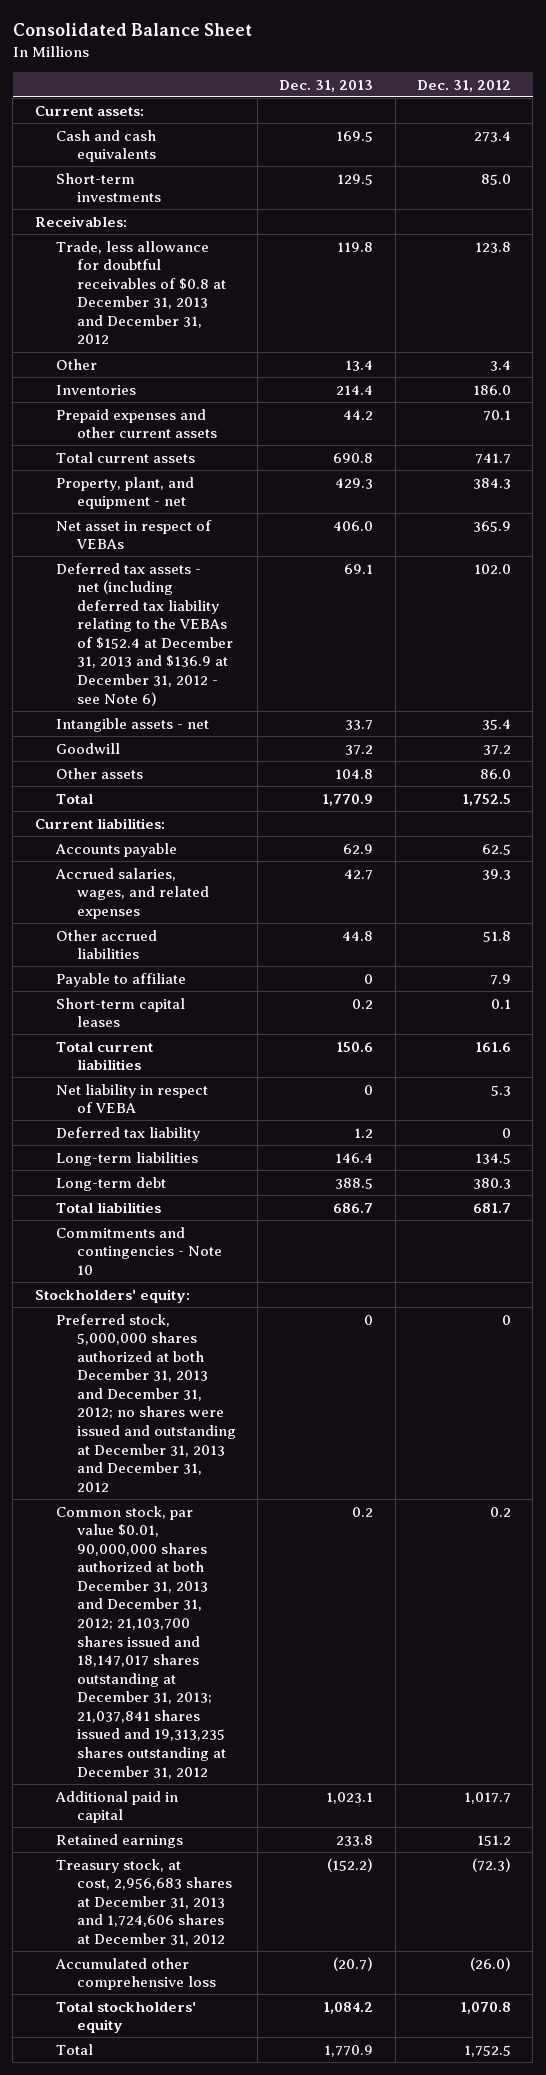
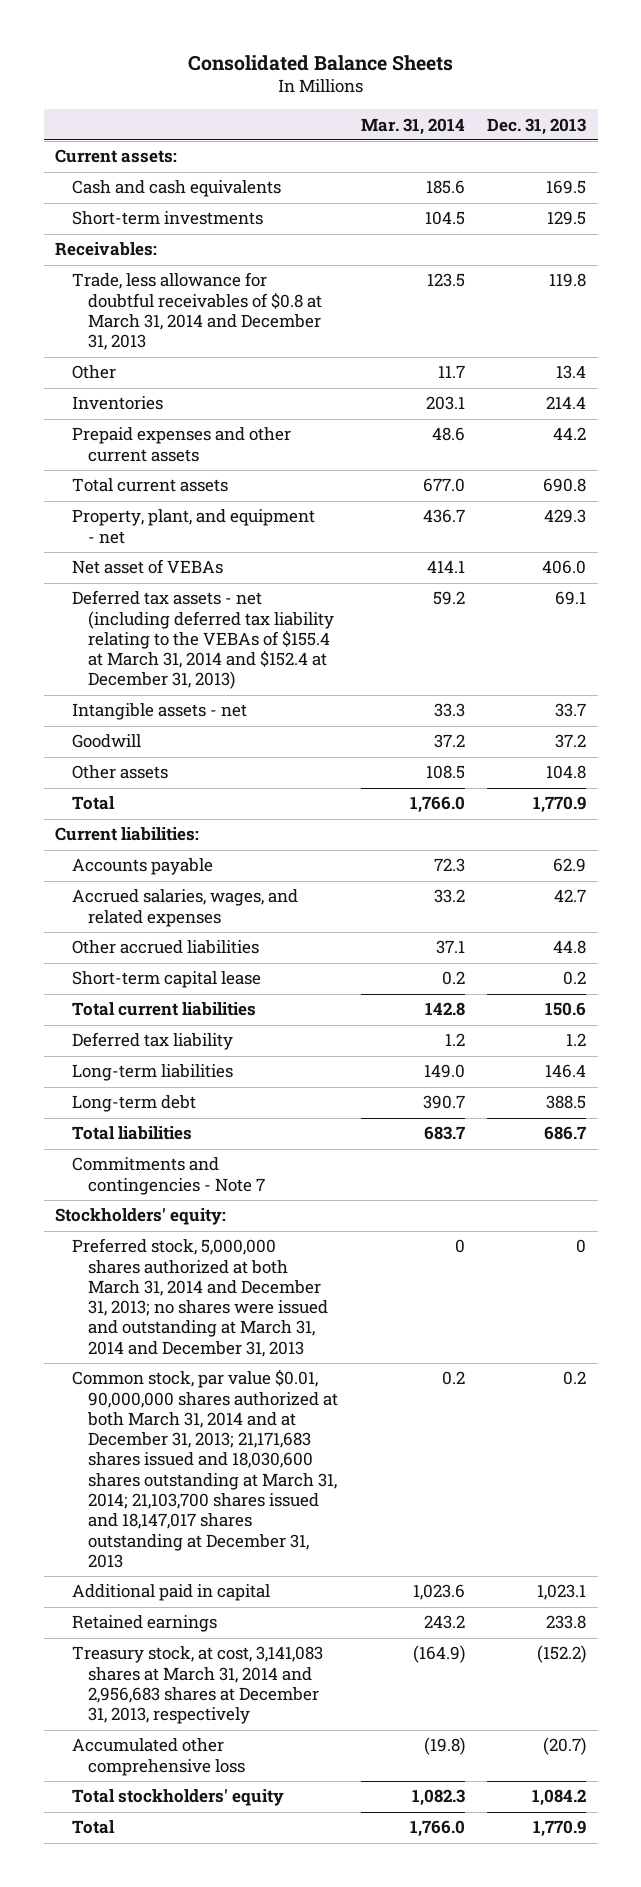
- Consolidated Balance Sheet
+ Consolidated Balance Sheets
- | Dec. 31, 2013 | Dec. 31, 2012
+ | Mar. 31, 2014 | Dec. 31, 2013
- Trade, less allowance for doubtful receivables of $0.8 at December 31, 2013 and December 31, 2012 | 119.8 | 123.8
+ Trade, less allowance for doubtful receivables of $0.8 at March 31, 2014 and December 31, 2013 | 123.5 | 119.8
- Net asset in respect of VEBAs | 406.0 | 365.9
- Deferred tax assets - net (including deferred tax liability relating to the VEBAs of $152.4 at December 31, 2013 and $136.9 at December 31, 2012 - see Note 6) | 69.1 | 102.0
+ Net asset of VEBAs | 414.1 | 406.0
+ Deferred tax assets - net (including deferred tax liability relating to the VEBAs of $155.4 at March 31, 2014 and $152.4 at December 31, 2013) | 59.2 | 69.1
- Payable to affiliate | 0 | 7.9
- Short-term capital leases | 0.2 | 0.1
+ Short-term capital lease | 0.2 | 0.2
- Net liability in respect of VEBA | 0 | 5.3
- Commitments and contingencies - Note 10
+ Commitments and contingencies - Note 7
- Preferred stock, 5,000,000 shares authorized at both December 31, 2013 and December 31, 2012; no shares were issued and outstanding at December 31, 2013 and December 31, 2012 | 0 | 0
- Common stock, par value $0.01, 90,000,000 shares authorized at both December 31, 2013 and December 31, 2012; 21,103,700 shares issued and 18,147,017 shares outstanding at December 31, 2013; 21,037,841 shares issued and 19,313,235 shares outstanding at December 31, 2012 | 0.2 | 0.2
+ Preferred stock, 5,000,000 shares authorized at both March 31, 2014 and December 31, 2013; no shares were issued and outstanding at March 31, 2014 and December 31, 2013 | 0 | 0
+ Common stock, par value $0.01, 90,000,000 shares authorized at both March 31, 2014 and at December 31, 2013; 21,171,683 shares issued and 18,030,600 shares outstanding at March 31, 2014; 21,103,700 shares issued and 18,147,017 shares outstanding at December 31, 2013 | 0.2 | 0.2
- Treasury stock, at cost, 2,956,683 shares at December 31, 2013 and 1,724,606 shares at December 31, 2012 | (152.2) | (72.3)
+ Treasury stock, at cost, 3,141,083 shares at March 31, 2014 and 2,956,683 shares at December 31, 2013, respectively | (164.9) | (152.2)

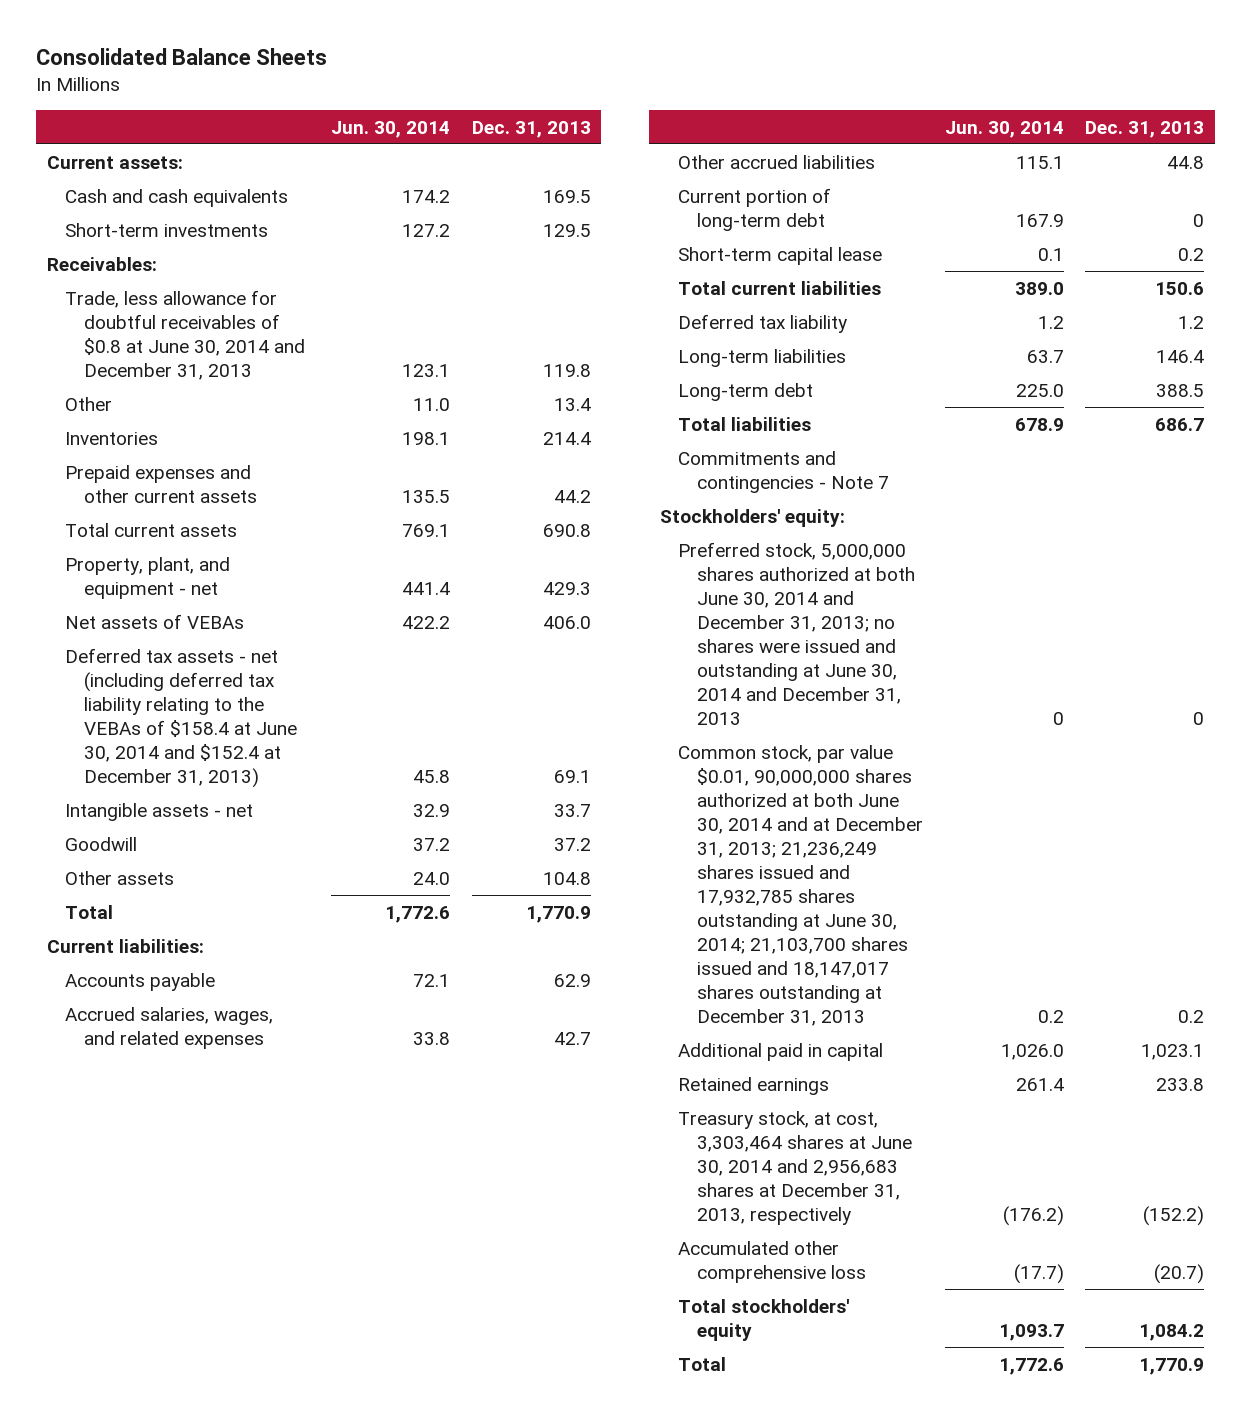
- | Mar. 31, 2014 | Dec. 31, 2013
+ | Jun. 30, 2014 | Dec. 31, 2013
- Trade, less allowance for doubtful receivables of $0.8 at March 31, 2014 and December 31, 2013 | 123.5 | 119.8
+ Trade, less allowance for doubtful receivables of $0.8 at June 30, 2014 and December 31, 2013 | 123.1 | 119.8
- Net asset of VEBAs | 414.1 | 406.0
- Deferred tax assets - net (including deferred tax liability relating to the VEBAs of $155.4 at March 31, 2014 and $152.4 at December 31, 2013) | 59.2 | 69.1
+ Net assets of VEBAs | 422.2 | 406.0
+ Deferred tax assets - net (including deferred tax liability relating to the VEBAs of $158.4 at June 30, 2014 and $152.4 at December 31, 2013) | 45.8 | 69.1
+ Current portion of long-term debt | 167.9 | 0
- Preferred stock, 5,000,000 shares authorized at both March 31, 2014 and December 31, 2013; no shares were issued and outstanding at March 31, 2014 and December 31, 2013 | 0 | 0
- Common stock, par value $0.01, 90,000,000 shares authorized at both March 31, 2014 and at December 31, 2013; 21,171,683 shares issued and 18,030,600 shares outstanding at March 31, 2014; 21,103,700 shares issued and 18,147,017 shares outstanding at December 31, 2013 | 0.2 | 0.2
+ Preferred stock, 5,000,000 shares authorized at both June 30, 2014 and December 31, 2013; no shares were issued and outstanding at June 30, 2014 and December 31, 2013 | 0 | 0
+ Common stock, par value $0.01, 90,000,000 shares authorized at both June 30, 2014 and at December 31, 2013; 21,236,249 shares issued and 17,932,785 shares outstanding at June 30, 2014; 21,103,700 shares issued and 18,147,017 shares outstanding at December 31, 2013 | 0.2 | 0.2
- Treasury stock, at cost, 3,141,083 shares at March 31, 2014 and 2,956,683 shares at December 31, 2013, respectively | (164.9) | (152.2)
+ Treasury stock, at cost, 3,303,464 shares at June 30, 2014 and 2,956,683 shares at December 31, 2013, respectively | (176.2) | (152.2)

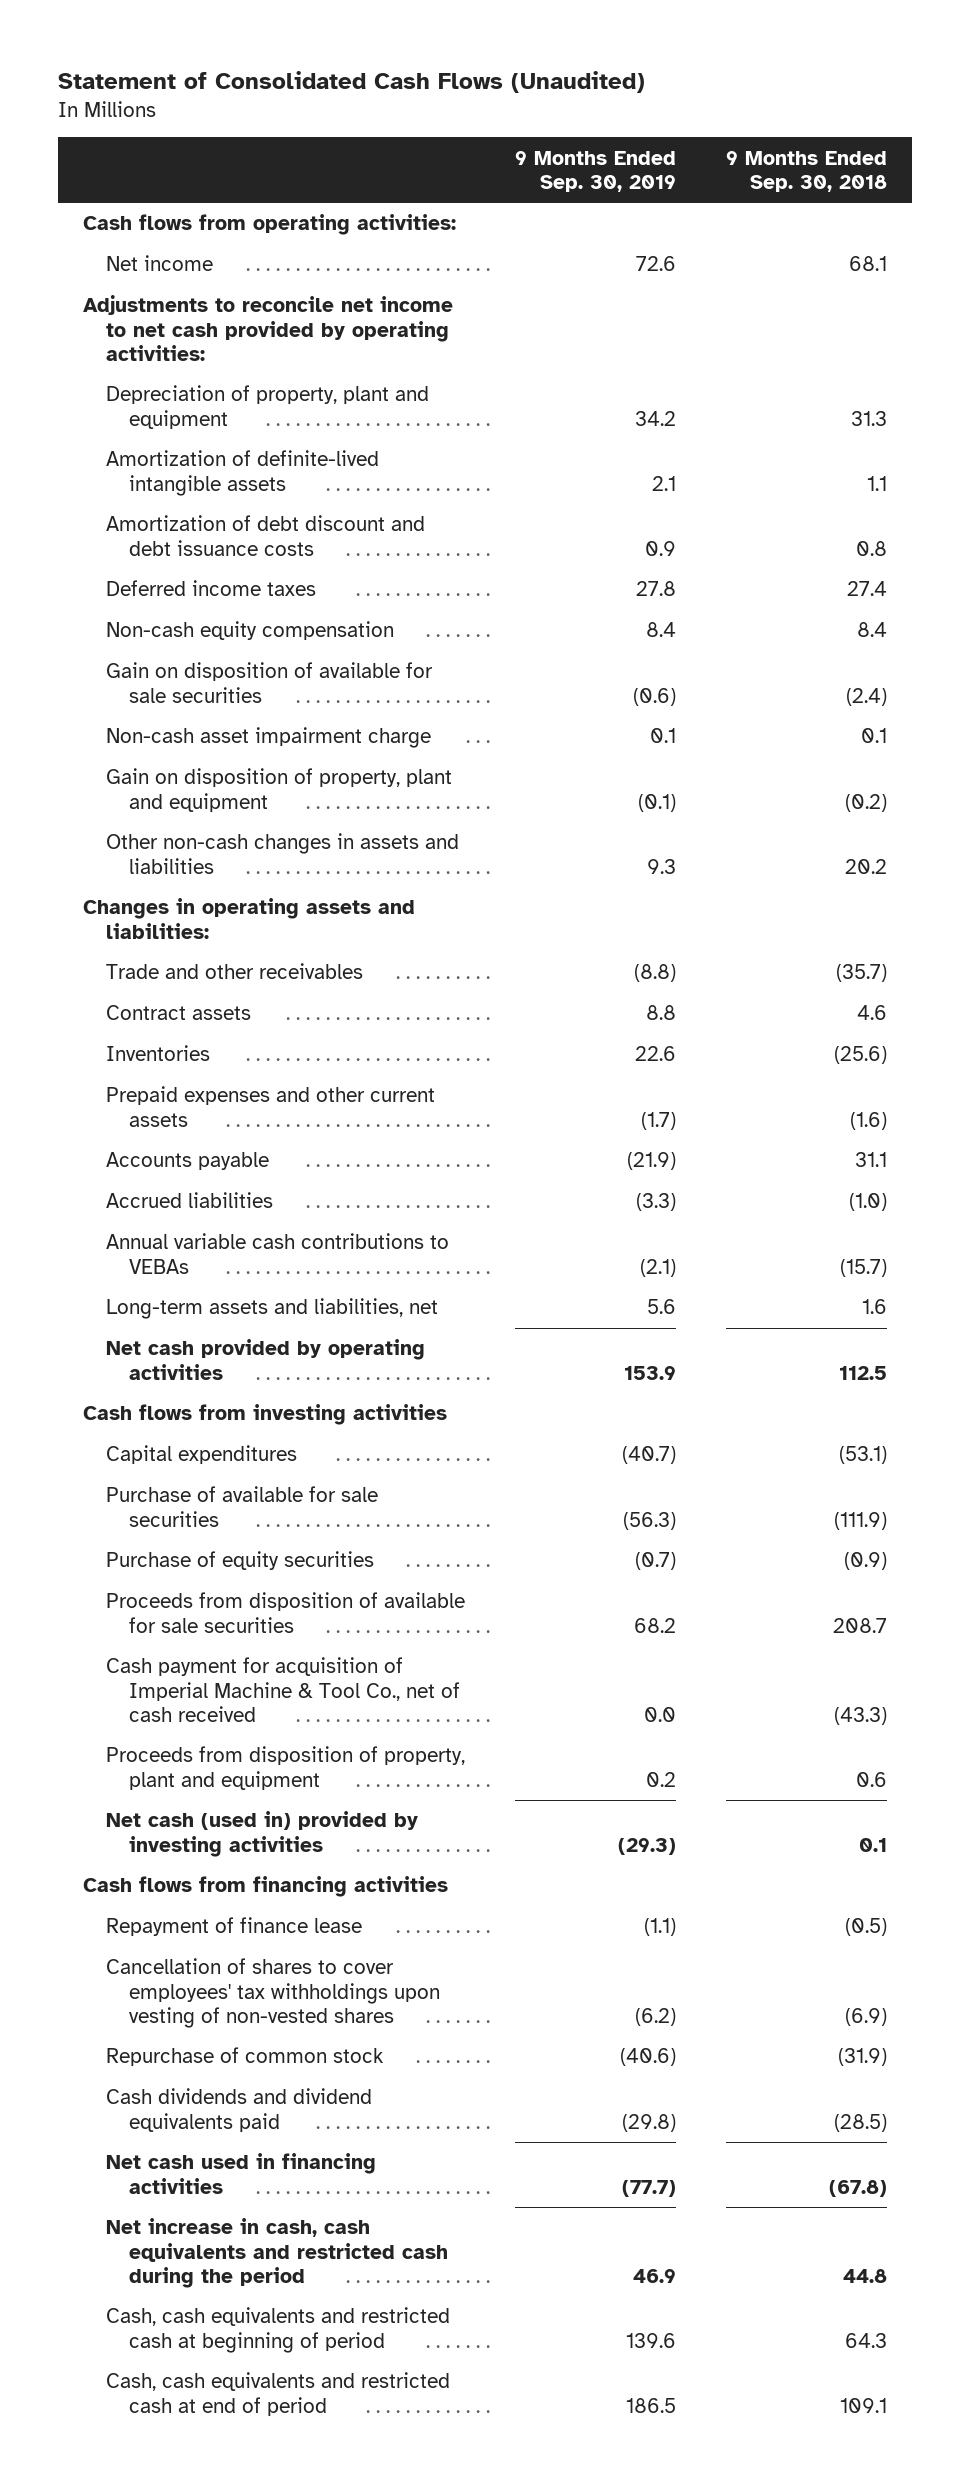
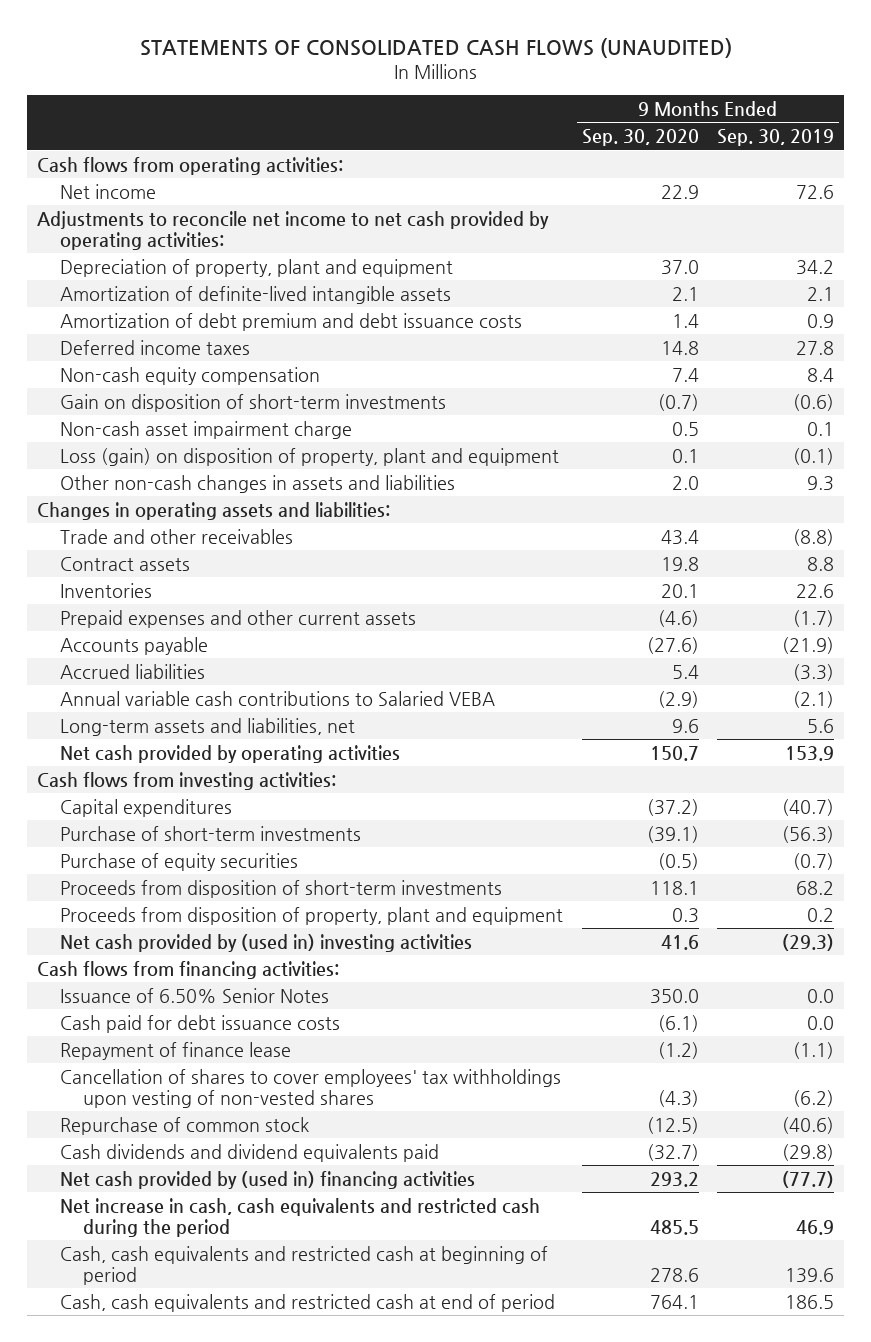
- Statement of Consolidated Cash Flows (Unaudited)
+ STATEMENTS OF CONSOLIDATED CASH FLOWS (UNAUDITED)
- | 9 Months Ended Sep. 30, 2019 | 9 Months Ended Sep. 30, 2018
+ | 9 Months Ended Sep. 30, 2020 | 9 Months Ended Sep. 30, 2019
- Amortization of debt discount and debt issuance costs | 0.9 | 0.8
+ Amortization of debt premium and debt issuance costs | 1.4 | 0.9
- Gain on disposition of available for sale securities | (0.6) | (2.4)
+ Gain on disposition of short-term investments | (0.7) | (0.6)
- Gain on disposition of property, plant and equipment | (0.1) | (0.2)
+ Loss (gain) on disposition of property, plant and equipment | 0.1 | (0.1)
- Annual variable cash contributions to VEBAs | (2.1) | (15.7)
+ Annual variable cash contributions to Salaried VEBA | (2.9) | (2.1)
- Cash flows from investing activities
+ Cash flows from investing activities:
- Purchase of available for sale securities | (56.3) | (111.9)
+ Purchase of short-term investments | (39.1) | (56.3)
- Proceeds from disposition of available for sale securities | 68.2 | 208.7
- Cash payment for acquisition of Imperial Machine & Tool Co., net of cash received | 0.0 | (43.3)
+ Proceeds from disposition of short-term investments | 118.1 | 68.2
- Net cash (used in) provided by investing activities | (29.3) | 0.1
- Cash flows from financing activities
+ Net cash provided by (used in) investing activities | 41.6 | (29.3)
+ Cash flows from financing activities:
+ Issuance of 6.50% Senior Notes | 350.0 | 0.0
+ Cash paid for debt issuance costs | (6.1) | 0.0
- Net cash used in financing activities | (77.7) | (67.8)
+ Net cash provided by (used in) financing activities | 293.2 | (77.7)

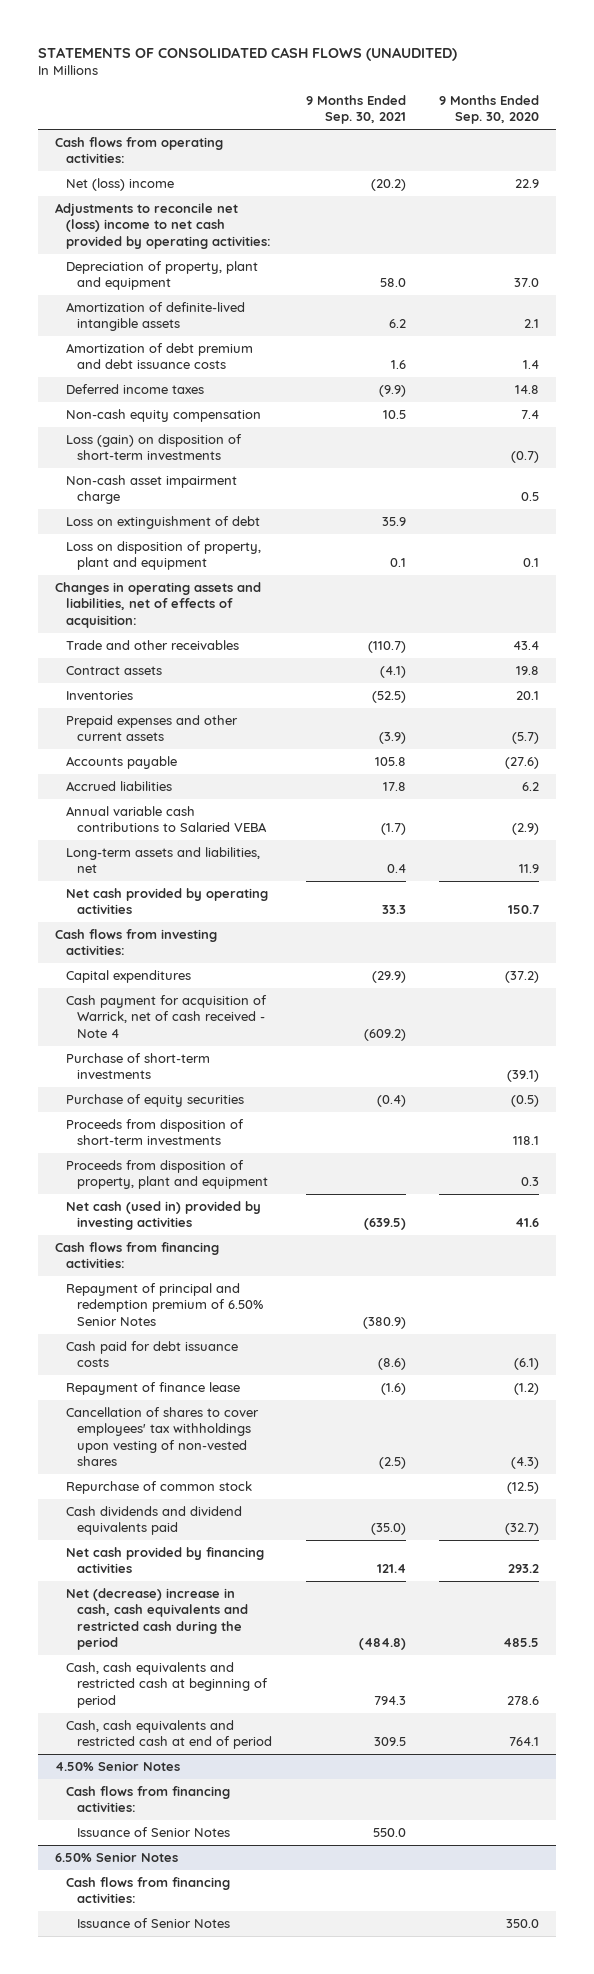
- | 9 Months Ended Sep. 30, 2020 | 9 Months Ended Sep. 30, 2019
+ | 9 Months Ended Sep. 30, 2021 | 9 Months Ended Sep. 30, 2020
- Net income | 22.9 | 72.6
- Adjustments to reconcile net income to net cash provided by operating activities:
+ Net (loss) income | (20.2) | 22.9
+ Adjustments to reconcile net (loss) income to net cash provided by operating activities:
- Gain on disposition of short-term investments | (0.7) | (0.6)
+ Loss (gain) on disposition of short-term investments | | (0.7)
- Loss (gain) on disposition of property, plant and equipment | 0.1 | (0.1)
- Other non-cash changes in assets and liabilities | 2.0 | 9.3
- Changes in operating assets and liabilities:
+ Loss on extinguishment of debt | 35.9 |
+ Loss on disposition of property, plant and equipment | 0.1 | 0.1
+ Changes in operating assets and liabilities, net of effects of acquisition:
- Prepaid expenses and other current assets | (4.6) | (1.7)
+ Prepaid expenses and other current assets | (3.9) | (5.7)
- Accrued liabilities | 5.4 | (3.3)
+ Accrued liabilities | 17.8 | 6.2
- Long-term assets and liabilities, net | 9.6 | 5.6
+ Long-term assets and liabilities, net | 0.4 | 11.9
+ Cash payment for acquisition of Warrick, net of cash received - Note 4 | (609.2) |
- Net cash provided by (used in) investing activities | 41.6 | (29.3)
+ Net cash (used in) provided by investing activities | (639.5) | 41.6
- Issuance of 6.50% Senior Notes | 350.0 | 0.0
+ Repayment of principal and redemption premium of 6.50% Senior Notes | (380.9) |
- Net cash provided by (used in) financing activities | 293.2 | (77.7)
- Net increase in cash, cash equivalents and restricted cash during the period | 485.5 | 46.9
+ Net cash provided by financing activities | 121.4 | 293.2
+ Net (decrease) increase in cash, cash equivalents and restricted cash during the period | (484.8) | 485.5
+ 4.50% Senior Notes
+ Cash flows from financing activities:
+ Issuance of Senior Notes | 550.0 |
+ 6.50% Senior Notes
+ Cash flows from financing activities:
+ Issuance of Senior Notes | | 350.0

